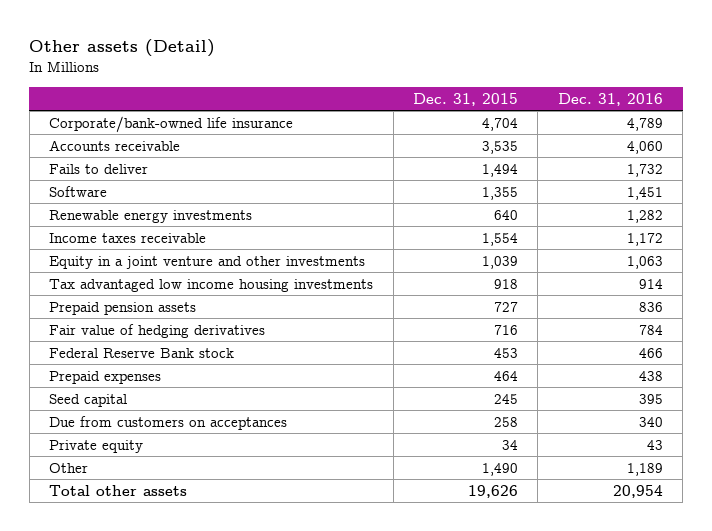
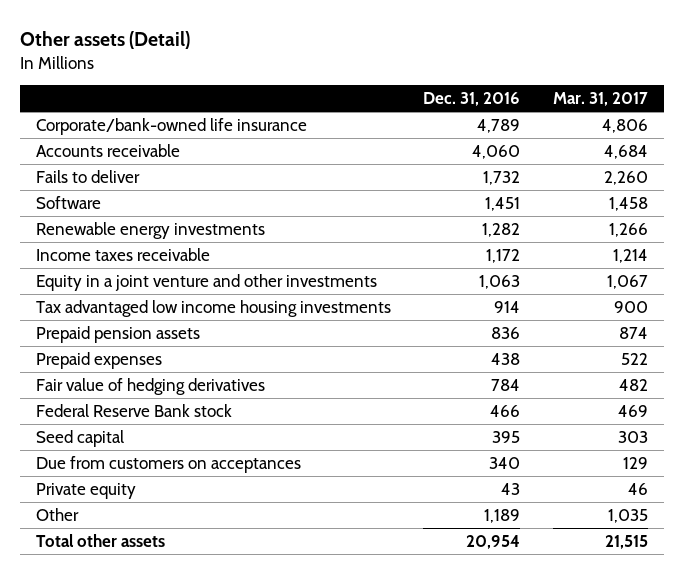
- | Dec. 31, 2015 | Dec. 31, 2016
+ | Dec. 31, 2016 | Mar. 31, 2017
moved up: Prepaid expenses | 438 | 522

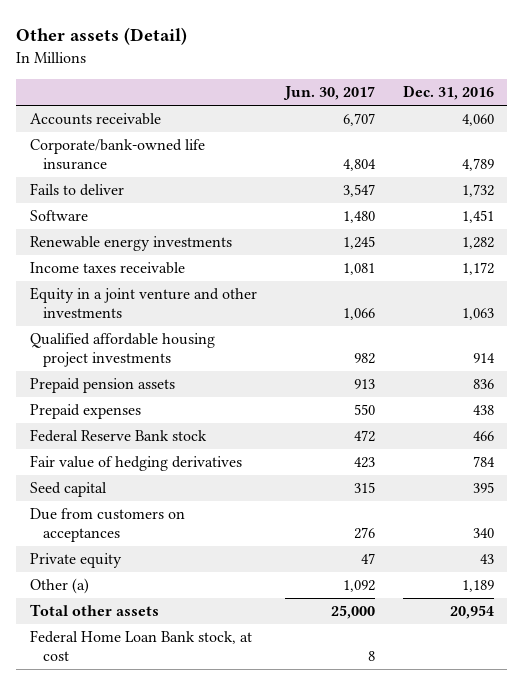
- | Dec. 31, 2016 | Mar. 31, 2017
+ | Jun. 30, 2017 | Dec. 31, 2016
moved down: Corporate/bank-owned life insurance | 4,804 | 4,789
- Tax advantaged low income housing investments | 914 | 900
+ Qualified affordable housing project investments | 982 | 914
moved down: Fair value of hedging derivatives | 423 | 784
- Other | 1,189 | 1,035
+ Other (a) | 1,092 | 1,189
+ Federal Home Loan Bank stock, at cost | 8 |

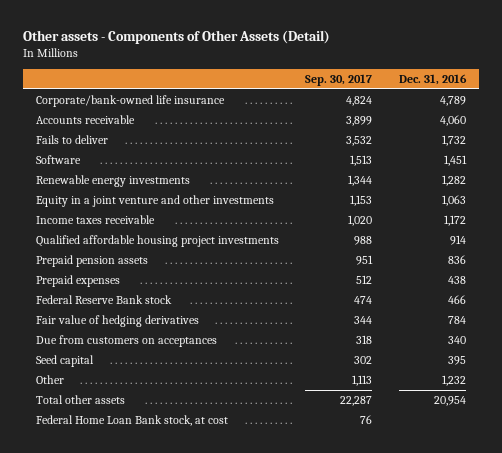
- Other assets (Detail)
+ Other assets - Components of Other Assets (Detail)
- | Jun. 30, 2017 | Dec. 31, 2016
+ | Sep. 30, 2017 | Dec. 31, 2016
moved down: Accounts receivable | 3,899 | 4,060
moved down: Income taxes receivable | 1,020 | 1,172
- Private equity | 47 | 43
- Other (a) | 1,092 | 1,189
moved down: Seed capital | 302 | 395
+ Other | 1,113 | 1,232

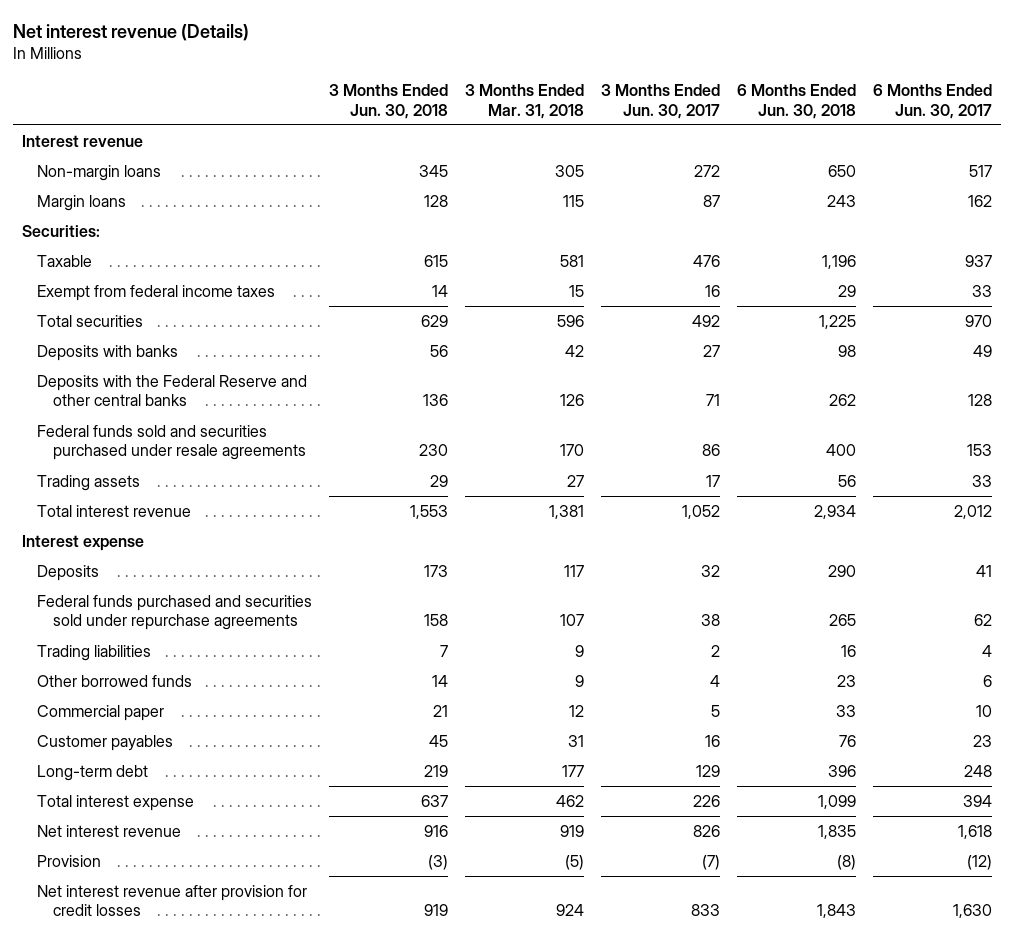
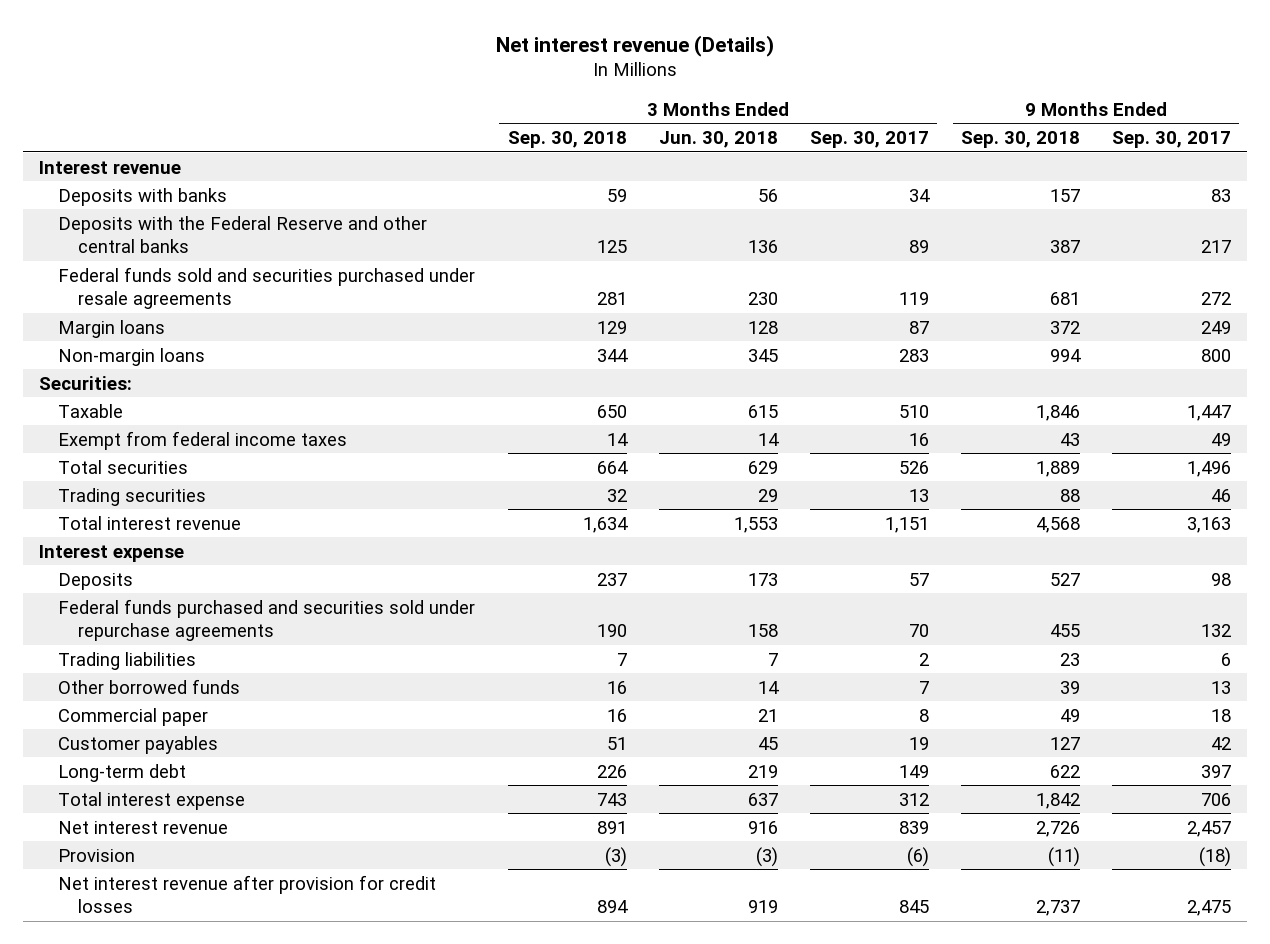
- | 3 Months Ended Jun. 30, 2018 | 3 Months Ended Mar. 31, 2018 | 3 Months Ended Jun. 30, 2017 | 6 Months Ended Jun. 30, 2018 | 6 Months Ended Jun. 30, 2017
+ | 3 Months Ended Sep. 30, 2018 | 3 Months Ended Jun. 30, 2018 | 3 Months Ended Sep. 30, 2017 | 9 Months Ended Sep. 30, 2018 | 9 Months Ended Sep. 30, 2017
moved up: Deposits with banks | 59 | 56 | 34 | 157 | 83
moved up: Deposits with the Federal Reserve and other central banks | 125 | 136 | 89 | 387 | 217
moved up: Federal funds sold and securities purchased under resale agreements | 281 | 230 | 119 | 681 | 272
moved down: Non-margin loans | 344 | 345 | 283 | 994 | 800
- Trading assets | 29 | 27 | 17 | 56 | 33
+ Trading securities | 32 | 29 | 13 | 88 | 46

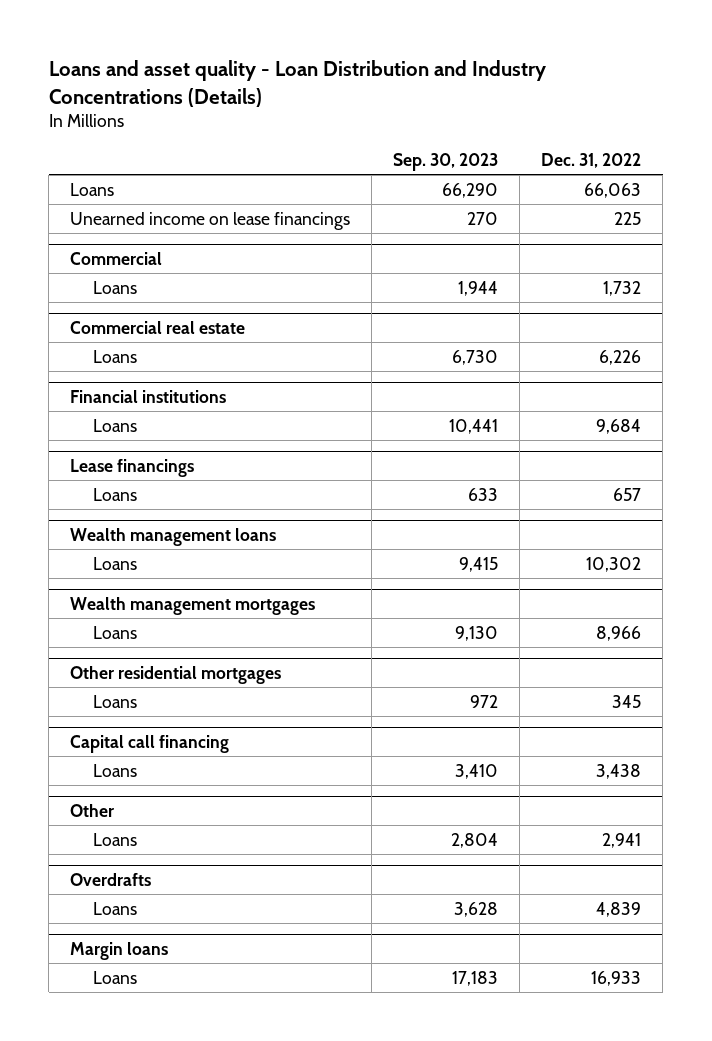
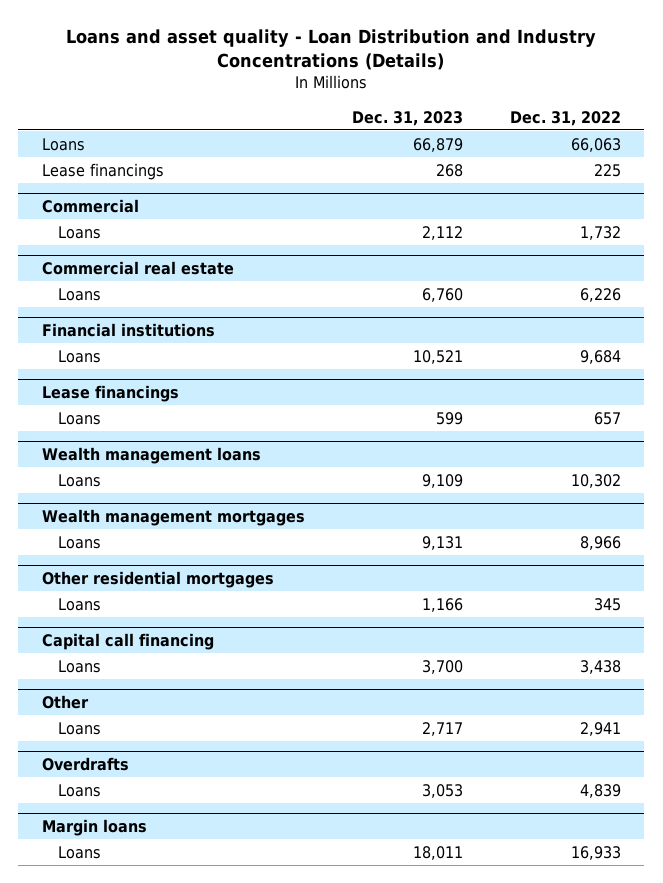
- | Sep. 30, 2023 | Dec. 31, 2022
+ | Dec. 31, 2023 | Dec. 31, 2022
- Unearned income on lease financings | 270 | 225
+ Lease financings | 268 | 225

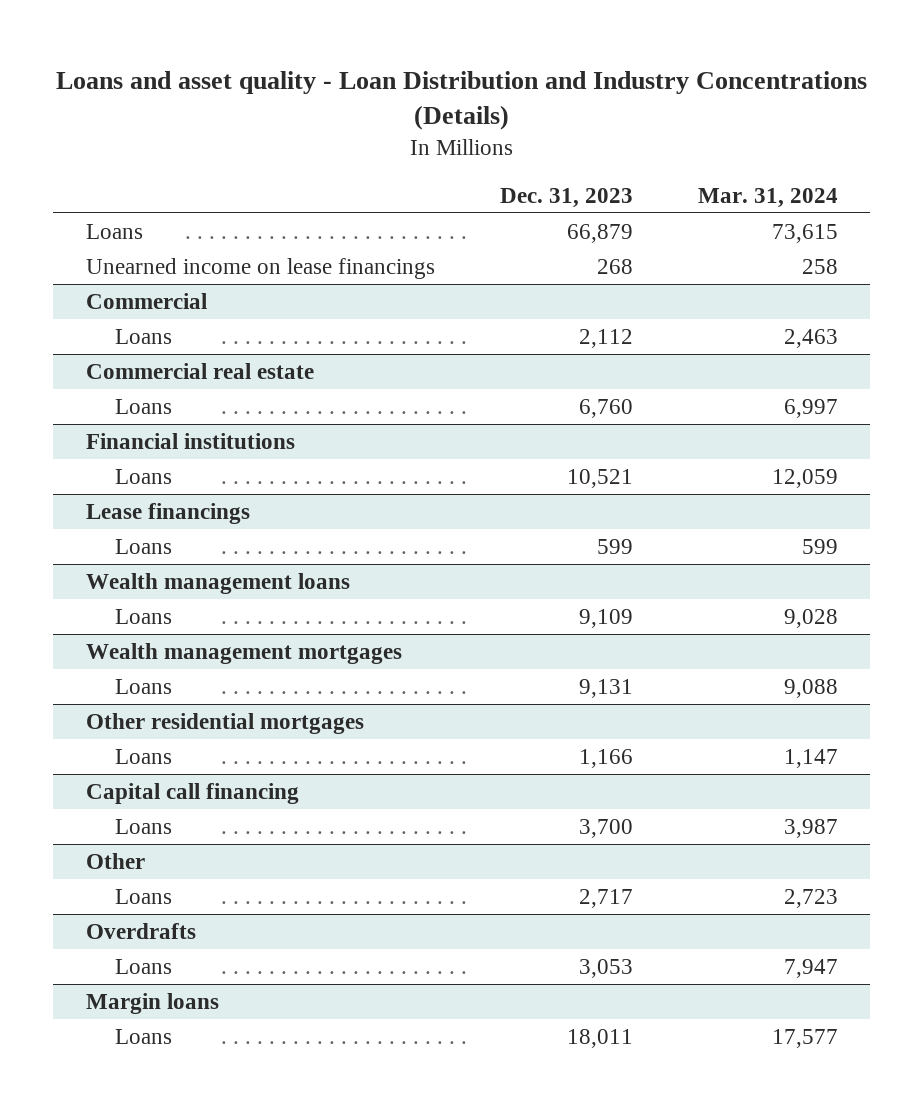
- | Dec. 31, 2023 | Dec. 31, 2022
+ | Dec. 31, 2023 | Mar. 31, 2024
- Lease financings | 268 | 225
+ Unearned income on lease financings | 268 | 258

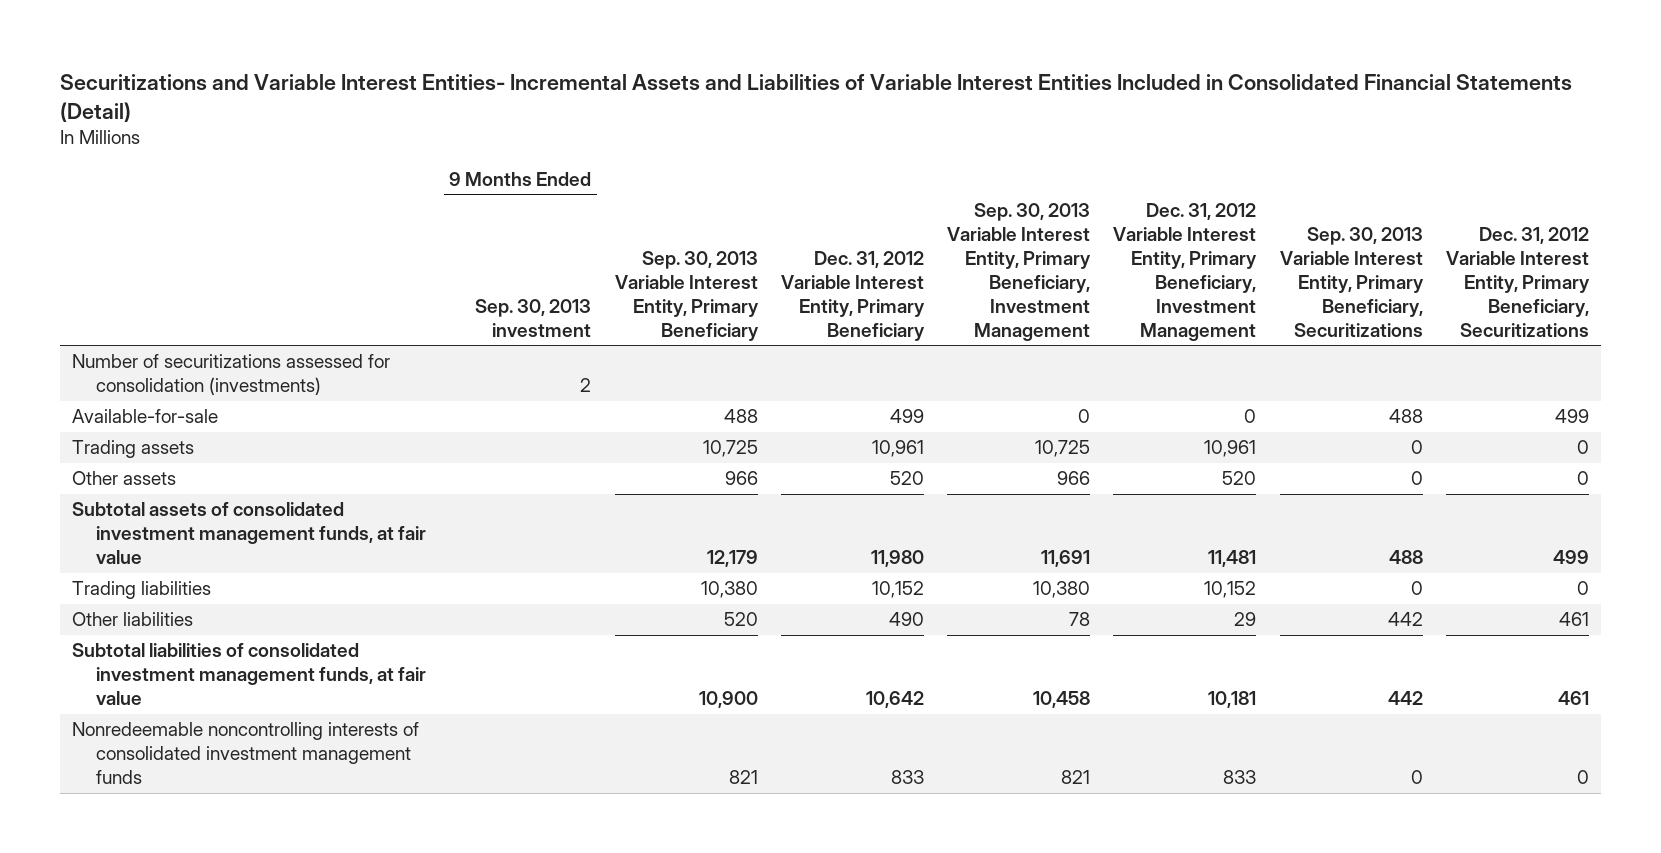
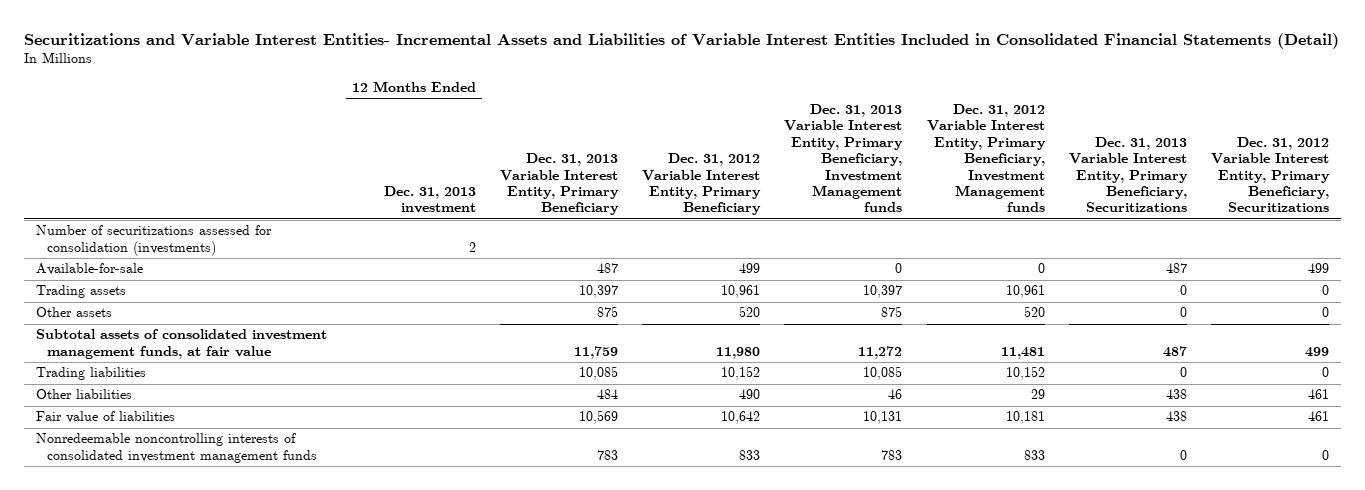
- | 9 Months Ended Sep. 30, 2013 investment | Sep. 30, 2013 Variable Interest Entity, Primary Beneficiary | Dec. 31, 2012 Variable Interest Entity, Primary Beneficiary | Sep. 30, 2013 Variable Interest Entity, Primary Beneficiary, Investment Management | Dec. 31, 2012 Variable Interest Entity, Primary Beneficiary, Investment Management | Sep. 30, 2013 Variable Interest Entity, Primary Beneficiary, Securitizations | Dec. 31, 2012 Variable Interest Entity, Primary Beneficiary, Securitizations
+ | 12 Months Ended Dec. 31, 2013 investment | Dec. 31, 2013 Variable Interest Entity, Primary Beneficiary | Dec. 31, 2012 Variable Interest Entity, Primary Beneficiary | Dec. 31, 2013 Variable Interest Entity, Primary Beneficiary, Investment Management funds | Dec. 31, 2012 Variable Interest Entity, Primary Beneficiary, Investment Management funds | Dec. 31, 2013 Variable Interest Entity, Primary Beneficiary, Securitizations | Dec. 31, 2012 Variable Interest Entity, Primary Beneficiary, Securitizations
- Subtotal liabilities of consolidated investment management funds, at fair value | | 10,900 | 10,642 | 10,458 | 10,181 | 442 | 461
+ Fair value of liabilities | | 10,569 | 10,642 | 10,131 | 10,181 | 438 | 461

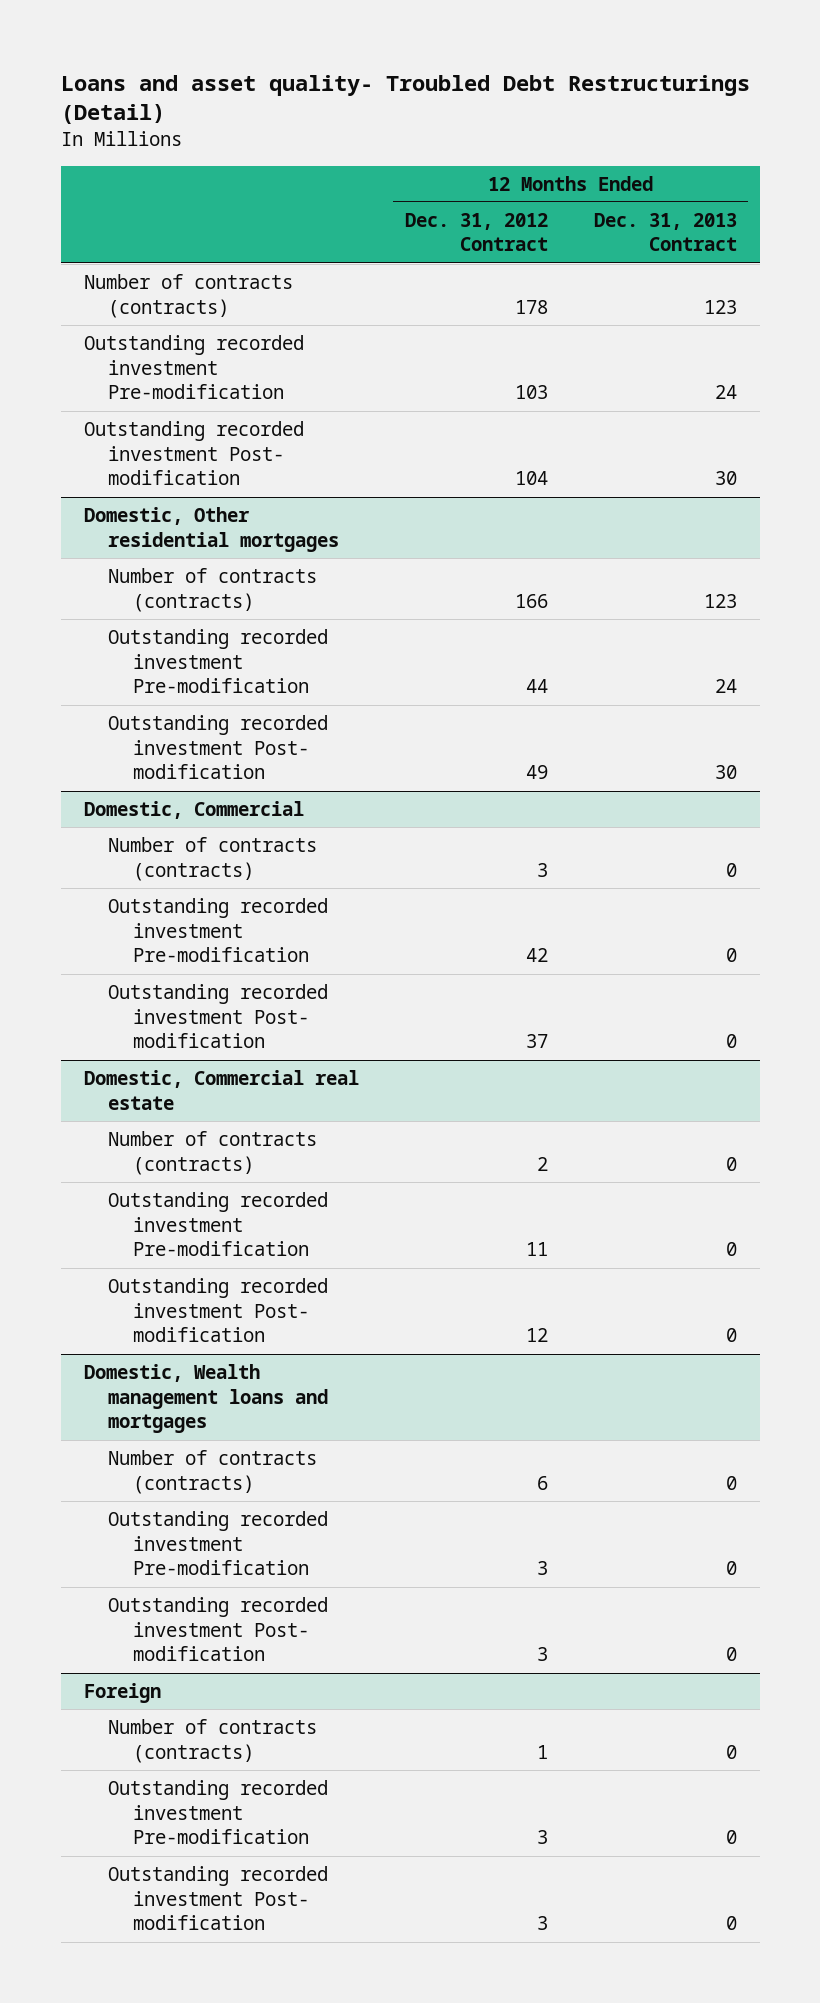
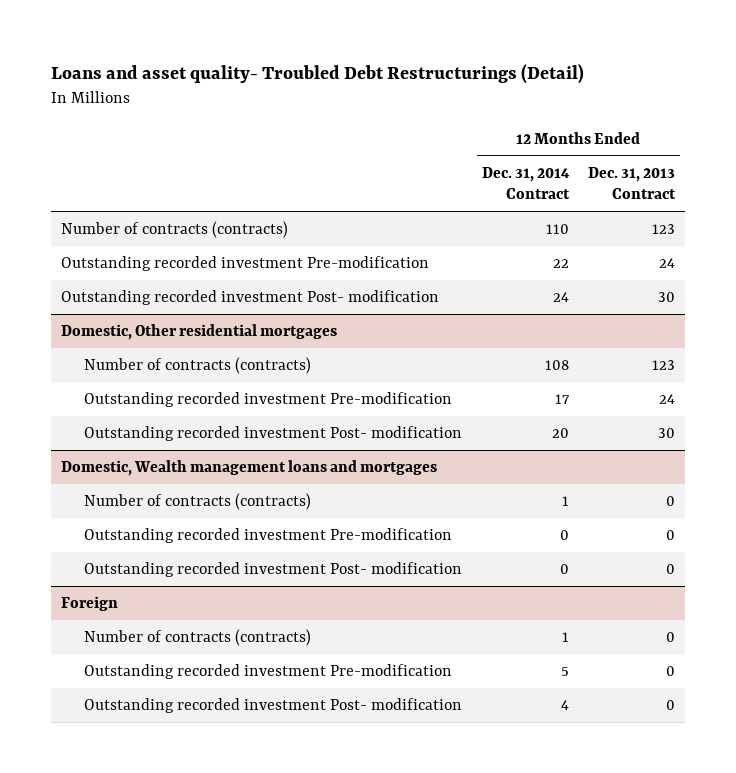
- | 12 Months Ended Dec. 31, 2012 Contract | 12 Months Ended Dec. 31, 2013 Contract
+ | 12 Months Ended Dec. 31, 2014 Contract | 12 Months Ended Dec. 31, 2013 Contract
- Domestic, Commercial
- Number of contracts (contracts) | 3 | 0
- Outstanding recorded investment Pre-modification | 42 | 0
- Outstanding recorded investment Post- modification | 37 | 0
- Domestic, Commercial real estate
- Number of contracts (contracts) | 2 | 0
- Outstanding recorded investment Pre-modification | 11 | 0
- Outstanding recorded investment Post- modification | 12 | 0

